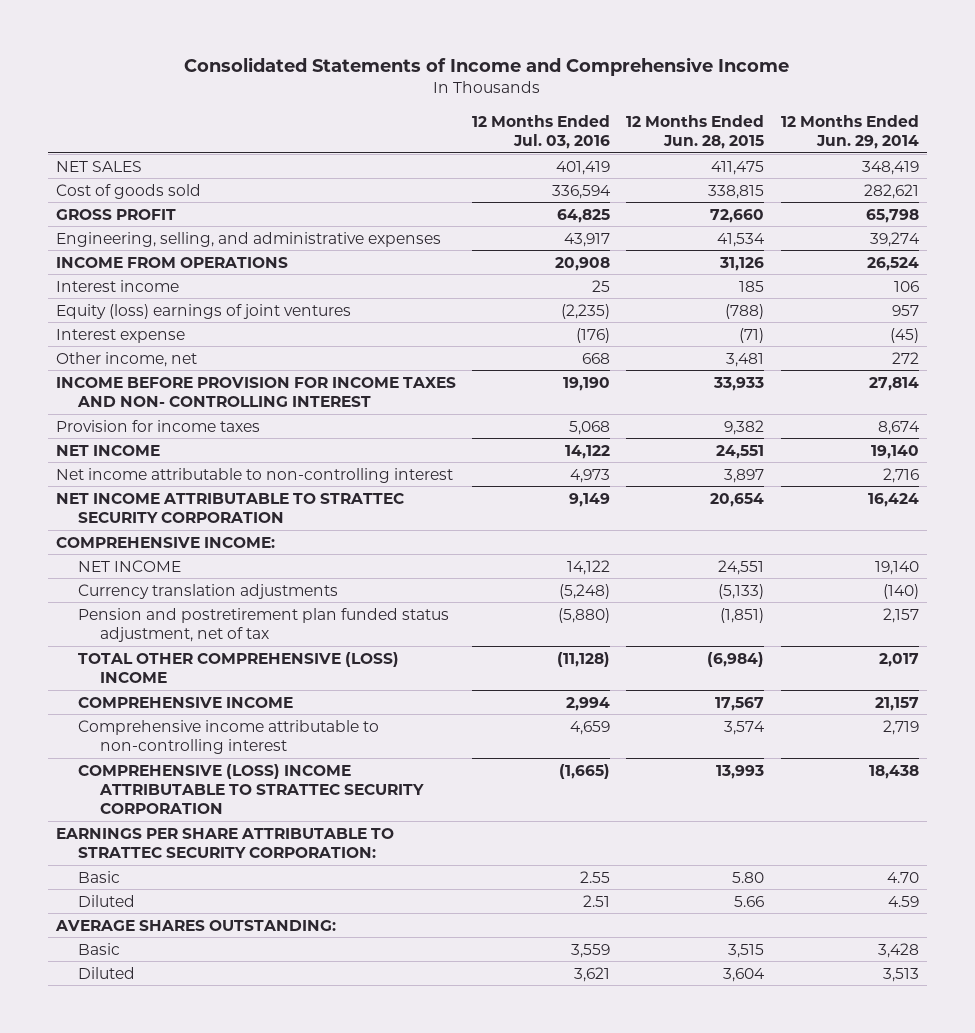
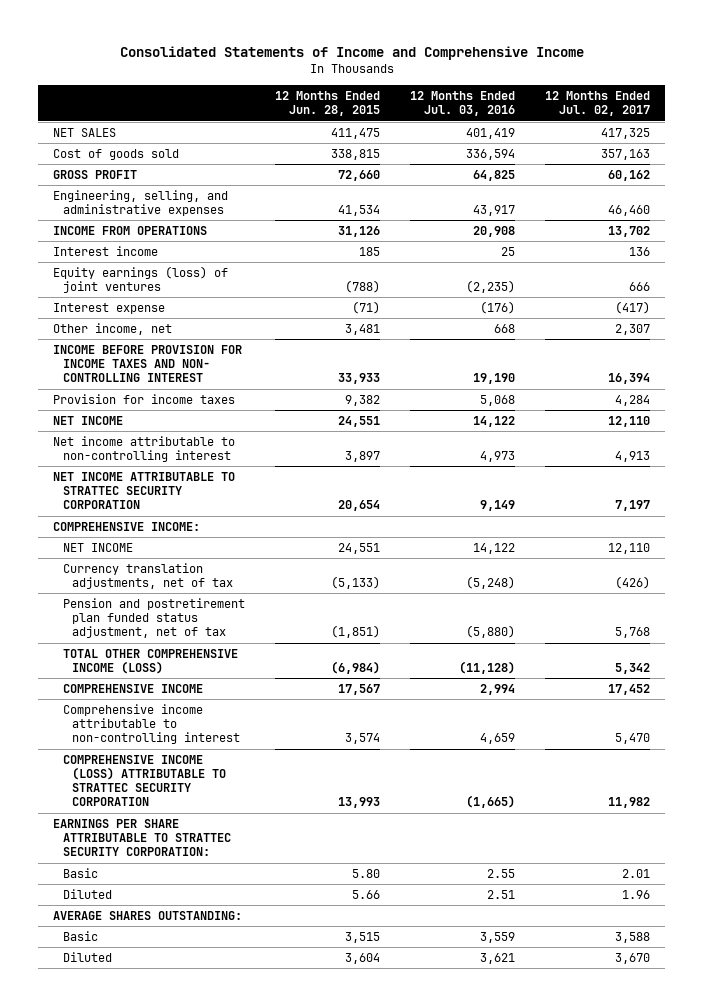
- | 12 Months Ended Jul. 03, 2016 | 12 Months Ended Jun. 28, 2015 | 12 Months Ended Jun. 29, 2014
+ | 12 Months Ended Jun. 28, 2015 | 12 Months Ended Jul. 03, 2016 | 12 Months Ended Jul. 02, 2017
- Equity (loss) earnings of joint ventures | (2,235) | (788) | 957
+ Equity earnings (loss) of joint ventures | (788) | (2,235) | 666
- Currency translation adjustments | (5,248) | (5,133) | (140)
+ Currency translation adjustments, net of tax | (5,133) | (5,248) | (426)
- TOTAL OTHER COMPREHENSIVE (LOSS) INCOME | (11,128) | (6,984) | 2,017
+ TOTAL OTHER COMPREHENSIVE INCOME (LOSS) | (6,984) | (11,128) | 5,342
- COMPREHENSIVE (LOSS) INCOME ATTRIBUTABLE TO STRATTEC SECURITY CORPORATION | (1,665) | 13,993 | 18,438
+ COMPREHENSIVE INCOME (LOSS) ATTRIBUTABLE TO STRATTEC SECURITY CORPORATION | 13,993 | (1,665) | 11,982

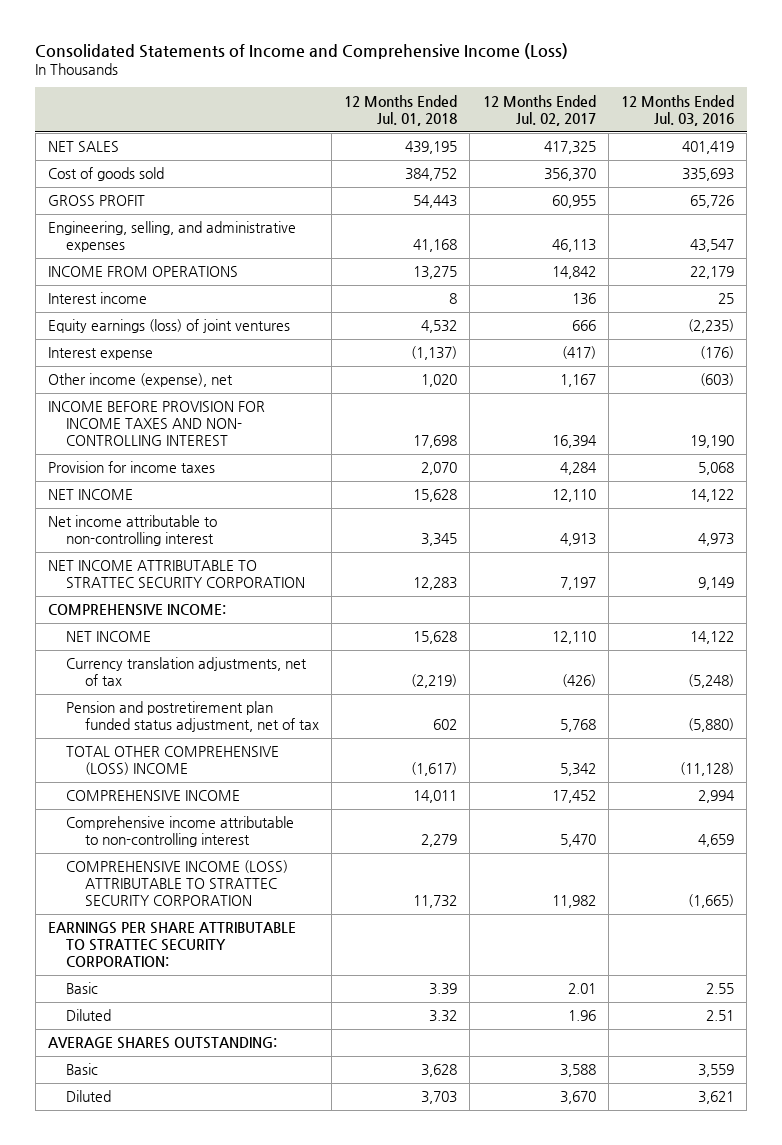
- Consolidated Statements of Income and Comprehensive Income
+ Consolidated Statements of Income and Comprehensive Income (Loss)
- | 12 Months Ended Jun. 28, 2015 | 12 Months Ended Jul. 03, 2016 | 12 Months Ended Jul. 02, 2017
+ | 12 Months Ended Jul. 01, 2018 | 12 Months Ended Jul. 02, 2017 | 12 Months Ended Jul. 03, 2016
- Cost of goods sold | 338,815 | 336,594 | 357,163
- GROSS PROFIT | 72,660 | 64,825 | 60,162
- Engineering, selling, and administrative expenses | 41,534 | 43,917 | 46,460
- INCOME FROM OPERATIONS | 31,126 | 20,908 | 13,702
+ Cost of goods sold | 384,752 | 356,370 | 335,693
+ GROSS PROFIT | 54,443 | 60,955 | 65,726
+ Engineering, selling, and administrative expenses | 41,168 | 46,113 | 43,547
+ INCOME FROM OPERATIONS | 13,275 | 14,842 | 22,179
- Other income, net | 3,481 | 668 | 2,307
+ Other income (expense), net | 1,020 | 1,167 | (603)
- TOTAL OTHER COMPREHENSIVE INCOME (LOSS) | (6,984) | (11,128) | 5,342
+ TOTAL OTHER COMPREHENSIVE (LOSS) INCOME | (1,617) | 5,342 | (11,128)

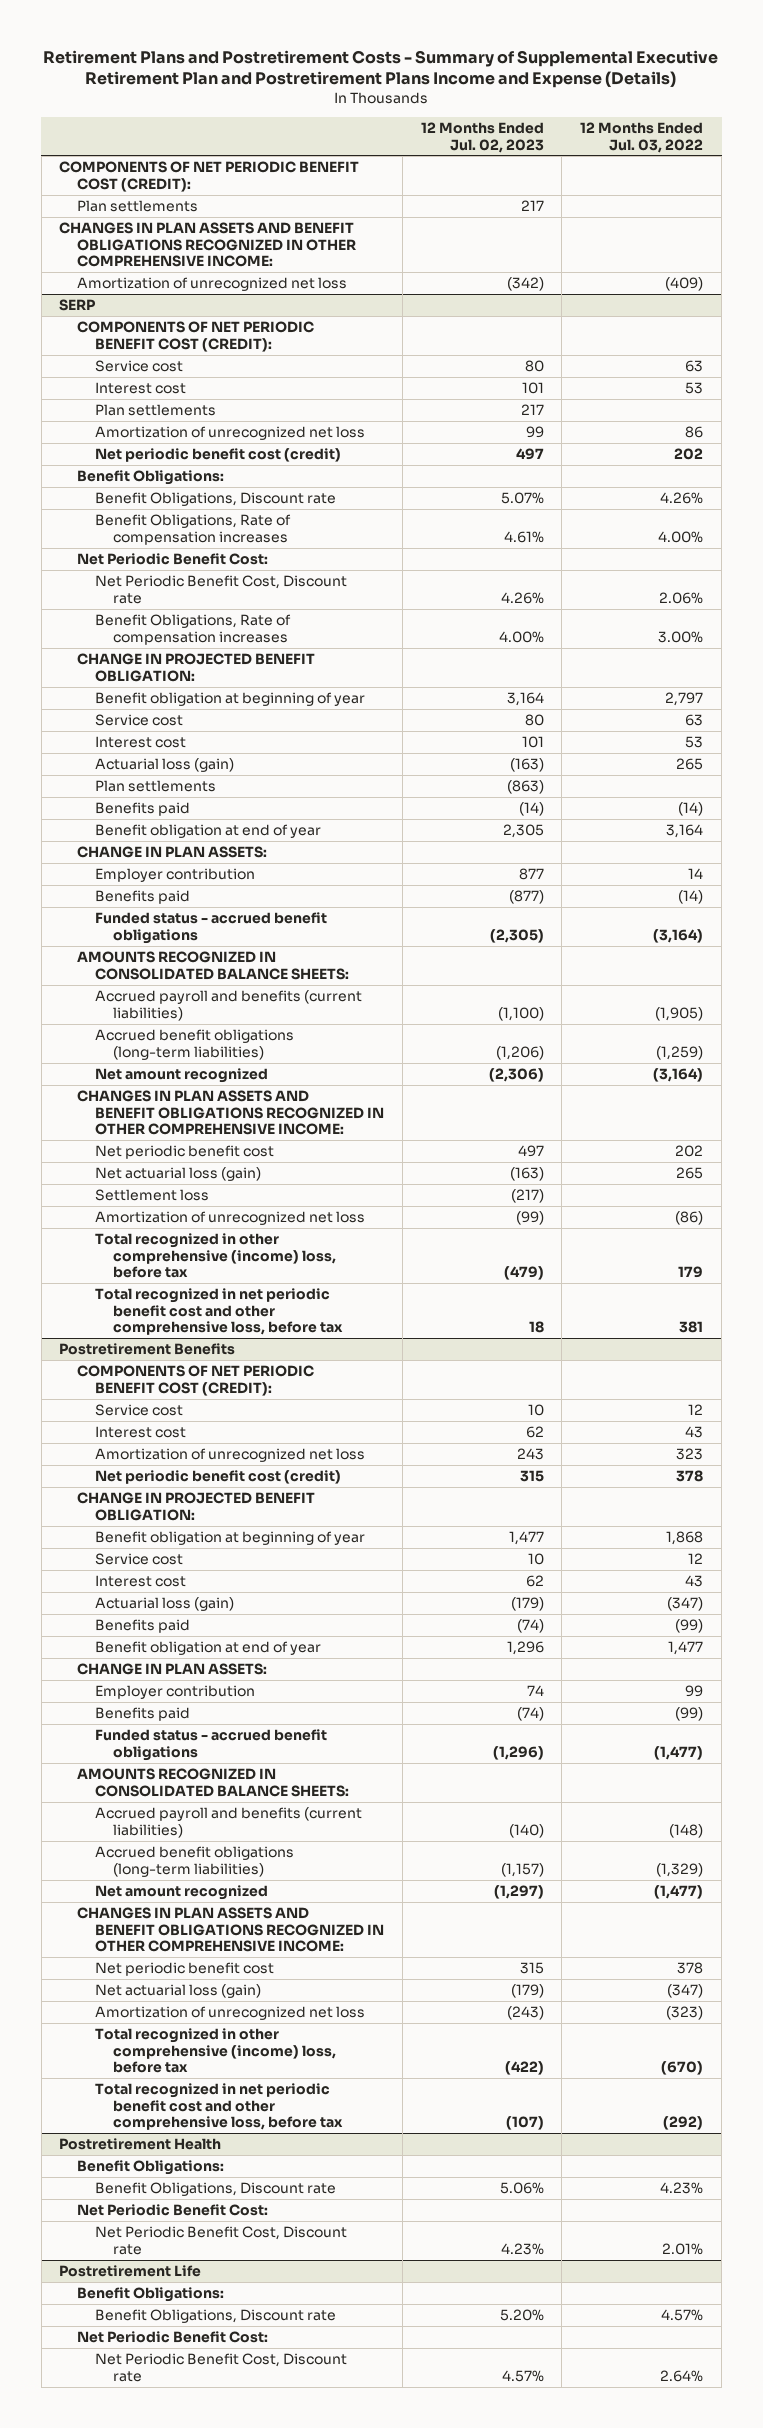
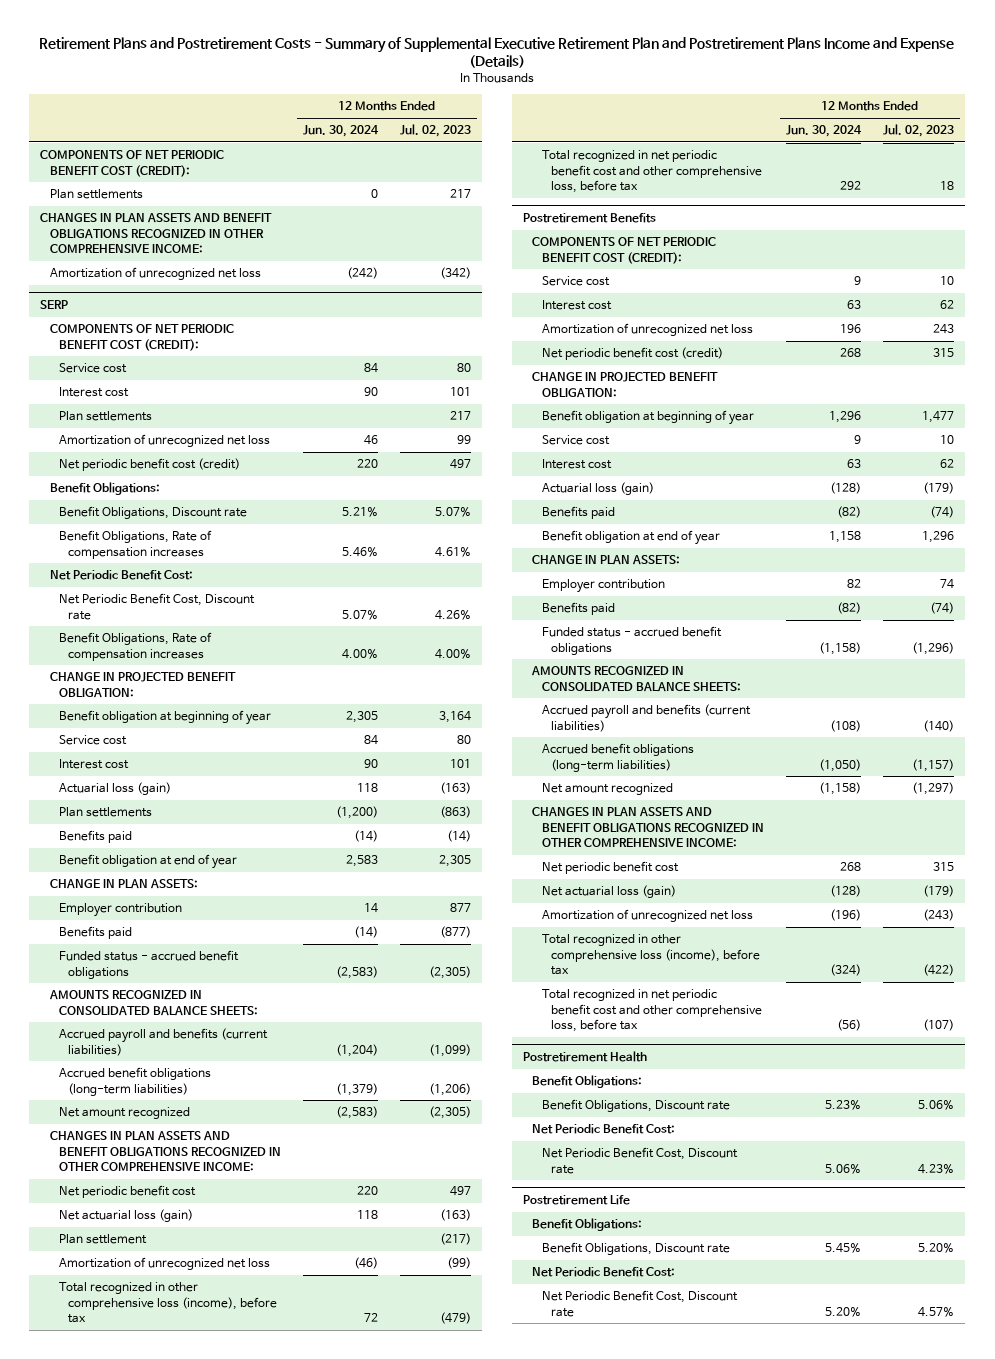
- | 12 Months Ended Jul. 02, 2023 | 12 Months Ended Jul. 03, 2022
+ | 12 Months Ended Jun. 30, 2024 | 12 Months Ended Jul. 02, 2023
@ SERP
- Accrued payroll and benefits (current liabilities) | (1,100) | (1,905)
+ Accrued payroll and benefits (current liabilities) | (1,204) | (1,099)
- Net amount recognized | (2,306) | (3,164)
+ Net amount recognized | (2,583) | (2,305)
- Settlement loss | (217) |
+ Plan settlement | | (217)
- Total recognized in other comprehensive (income) loss, before tax | (479) | 179
+ Total recognized in other comprehensive loss (income), before tax | 72 | (479)
@ Postretirement Benefits
- Total recognized in other comprehensive (income) loss, before tax | (422) | (670)
+ Total recognized in other comprehensive loss (income), before tax | (324) | (422)

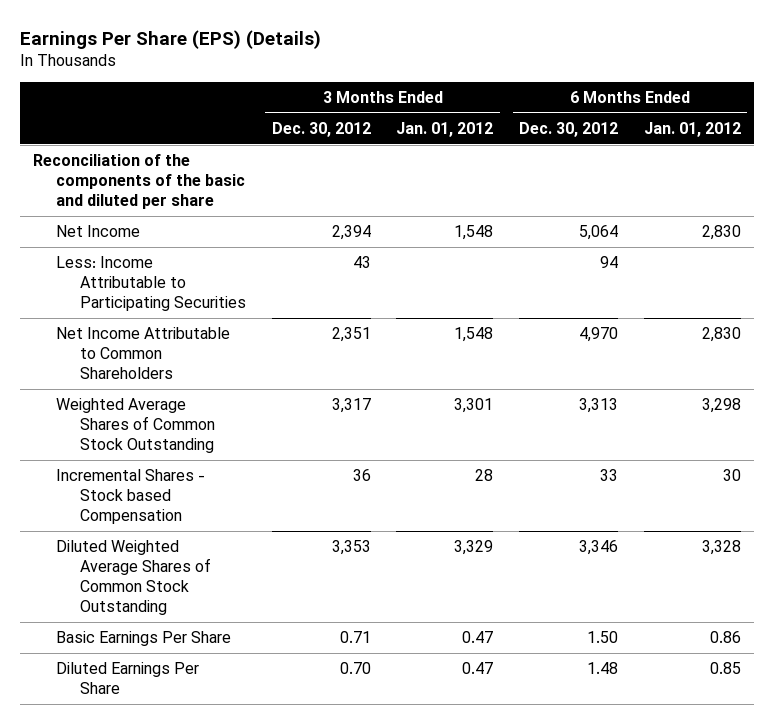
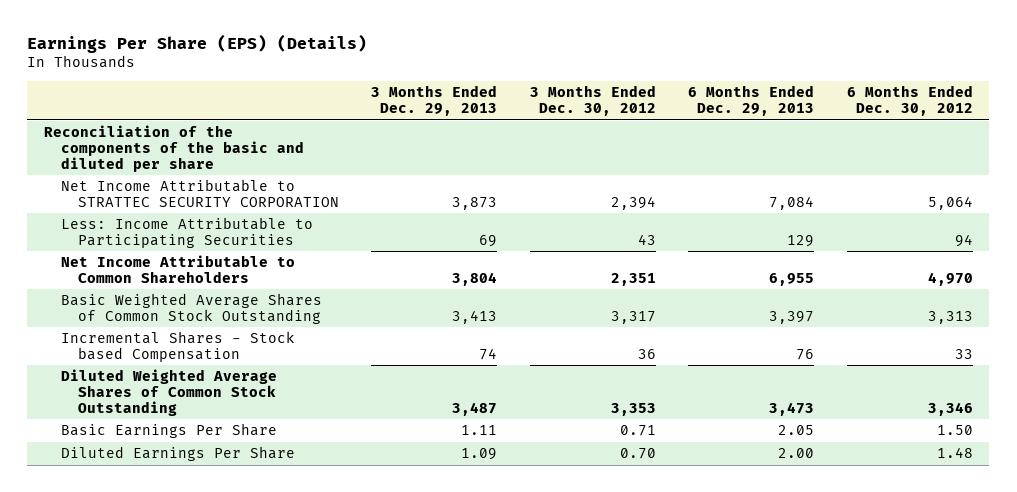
- | 3 Months Ended Dec. 30, 2012 | 3 Months Ended Jan. 01, 2012 | 6 Months Ended Dec. 30, 2012 | 6 Months Ended Jan. 01, 2012
+ | 3 Months Ended Dec. 29, 2013 | 3 Months Ended Dec. 30, 2012 | 6 Months Ended Dec. 29, 2013 | 6 Months Ended Dec. 30, 2012
- Net Income | 2,394 | 1,548 | 5,064 | 2,830
+ Net Income Attributable to STRATTEC SECURITY CORPORATION | 3,873 | 2,394 | 7,084 | 5,064
- Weighted Average Shares of Common Stock Outstanding | 3,317 | 3,301 | 3,313 | 3,298
+ Basic Weighted Average Shares of Common Stock Outstanding | 3,413 | 3,317 | 3,397 | 3,313

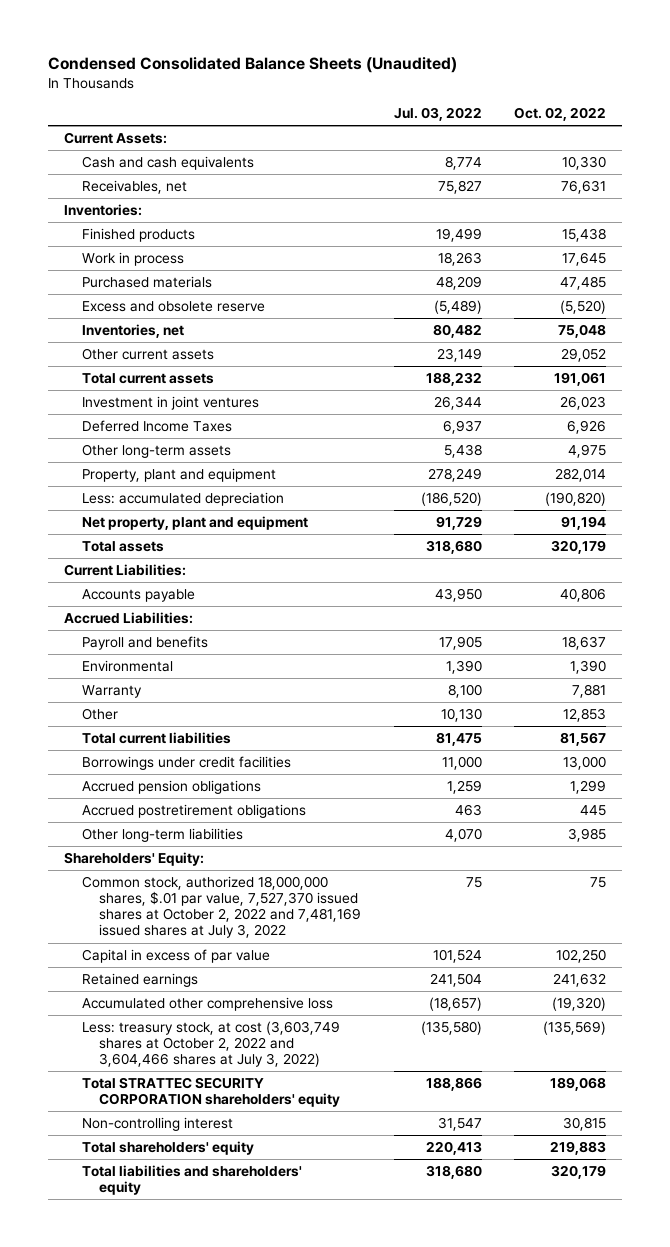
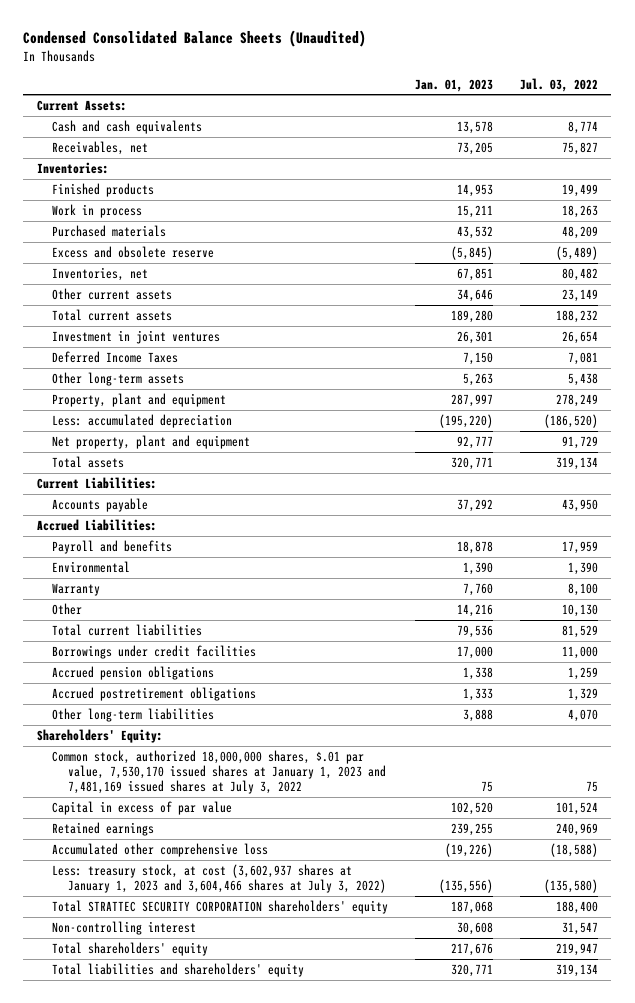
- | Jul. 03, 2022 | Oct. 02, 2022
+ | Jan. 01, 2023 | Jul. 03, 2022
- Investment in joint ventures | 26,344 | 26,023
- Deferred Income Taxes | 6,937 | 6,926
+ Investment in joint ventures | 26,301 | 26,654
+ Deferred Income Taxes | 7,150 | 7,081
- Total assets | 318,680 | 320,179
+ Total assets | 320,771 | 319,134
- Payroll and benefits | 17,905 | 18,637
+ Payroll and benefits | 18,878 | 17,959
- Total current liabilities | 81,475 | 81,567
+ Total current liabilities | 79,536 | 81,529
- Accrued postretirement obligations | 463 | 445
+ Accrued postretirement obligations | 1,333 | 1,329
- Common stock, authorized 18,000,000 shares, $.01 par value, 7,527,370 issued shares at October 2, 2022 and 7,481,169 issued shares at July 3, 2022 | 75 | 75
+ Common stock, authorized 18,000,000 shares, $.01 par value, 7,530,170 issued shares at January 1, 2023 and 7,481,169 issued shares at July 3, 2022 | 75 | 75
- Retained earnings | 241,504 | 241,632
- Accumulated other comprehensive loss | (18,657) | (19,320)
- Less: treasury stock, at cost (3,603,749 shares at October 2, 2022 and 3,604,466 shares at July 3, 2022) | (135,580) | (135,569)
- Total STRATTEC SECURITY CORPORATION shareholders' equity | 188,866 | 189,068
+ Retained earnings | 239,255 | 240,969
+ Accumulated other comprehensive loss | (19,226) | (18,588)
+ Less: treasury stock, at cost (3,602,937 shares at January 1, 2023 and 3,604,466 shares at July 3, 2022) | (135,556) | (135,580)
+ Total STRATTEC SECURITY CORPORATION shareholders' equity | 187,068 | 188,400
- Total shareholders' equity | 220,413 | 219,883
- Total liabilities and shareholders' equity | 318,680 | 320,179
+ Total shareholders' equity | 217,676 | 219,947
+ Total liabilities and shareholders' equity | 320,771 | 319,134

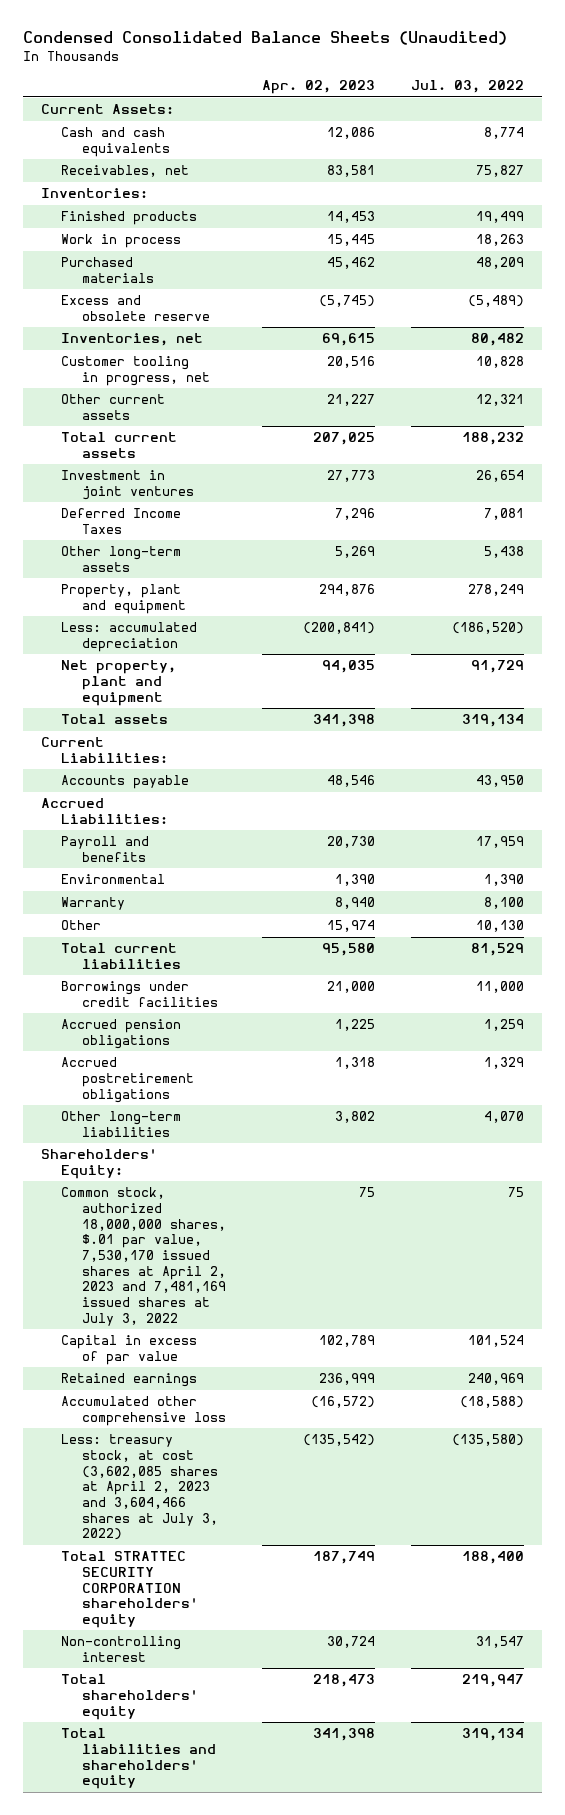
- | Jan. 01, 2023 | Jul. 03, 2022
+ | Apr. 02, 2023 | Jul. 03, 2022
- Other current assets | 34,646 | 23,149
+ Customer tooling in progress, net | 20,516 | 10,828
+ Other current assets | 21,227 | 12,321
- Common stock, authorized 18,000,000 shares, $.01 par value, 7,530,170 issued shares at January 1, 2023 and 7,481,169 issued shares at July 3, 2022 | 75 | 75
+ Common stock, authorized 18,000,000 shares, $.01 par value, 7,530,170 issued shares at April 2, 2023 and 7,481,169 issued shares at July 3, 2022 | 75 | 75
- Less: treasury stock, at cost (3,602,937 shares at January 1, 2023 and 3,604,466 shares at July 3, 2022) | (135,556) | (135,580)
+ Less: treasury stock, at cost (3,602,085 shares at April 2, 2023 and 3,604,466 shares at July 3, 2022) | (135,542) | (135,580)

